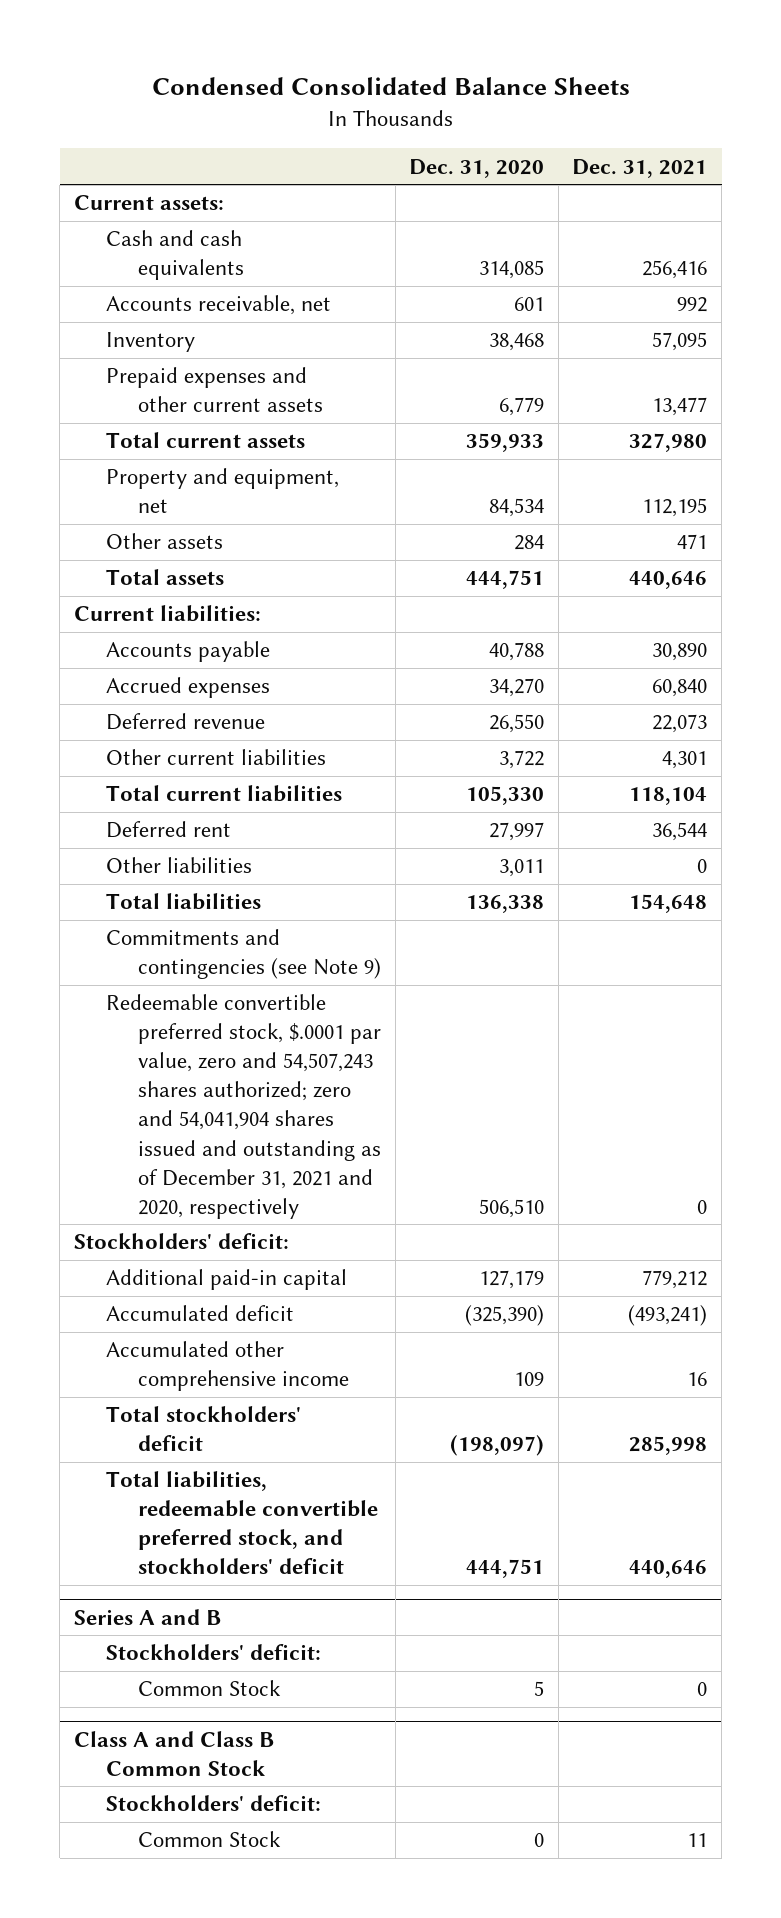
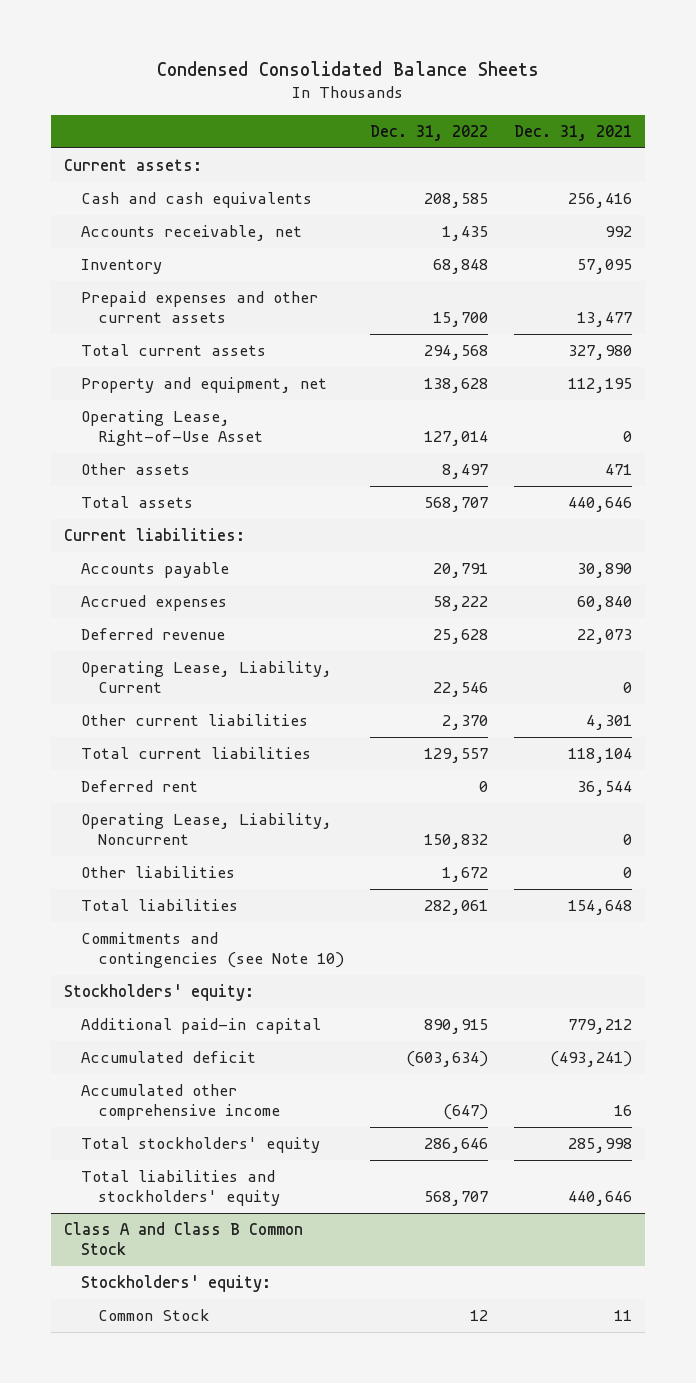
- | Dec. 31, 2020 | Dec. 31, 2021
+ | Dec. 31, 2022 | Dec. 31, 2021
+ Operating Lease, Right-of-Use Asset | 127,014 | 0
+ Operating Lease, Liability, Current | 22,546 | 0
+ Operating Lease, Liability, Noncurrent | 150,832 | 0
- Commitments and contingencies (see Note 9)
- Redeemable convertible preferred stock, $.0001 par value, zero and 54,507,243 shares authorized; zero and 54,041,904 shares issued and outstanding as of December 31, 2021 and 2020, respectively | 506,510 | 0
- Stockholders' deficit:
+ Commitments and contingencies (see Note 10)
+ Stockholders' equity:
- Total stockholders' deficit | (198,097) | 285,998
- Total liabilities, redeemable convertible preferred stock, and stockholders' deficit | 444,751 | 440,646
- Series A and B
- Stockholders' deficit:
- Common Stock | 5 | 0
+ Total stockholders' equity | 286,646 | 285,998
+ Total liabilities and stockholders' equity | 568,707 | 440,646
@ Class A and Class B Common Stock
- Stockholders' deficit:
+ Stockholders' equity:

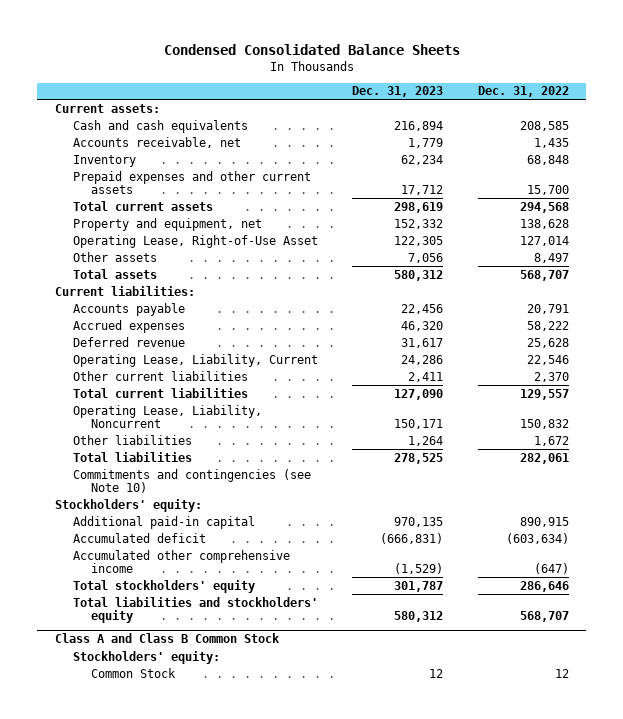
- | Dec. 31, 2022 | Dec. 31, 2021
+ | Dec. 31, 2023 | Dec. 31, 2022
- Deferred rent | 0 | 36,544

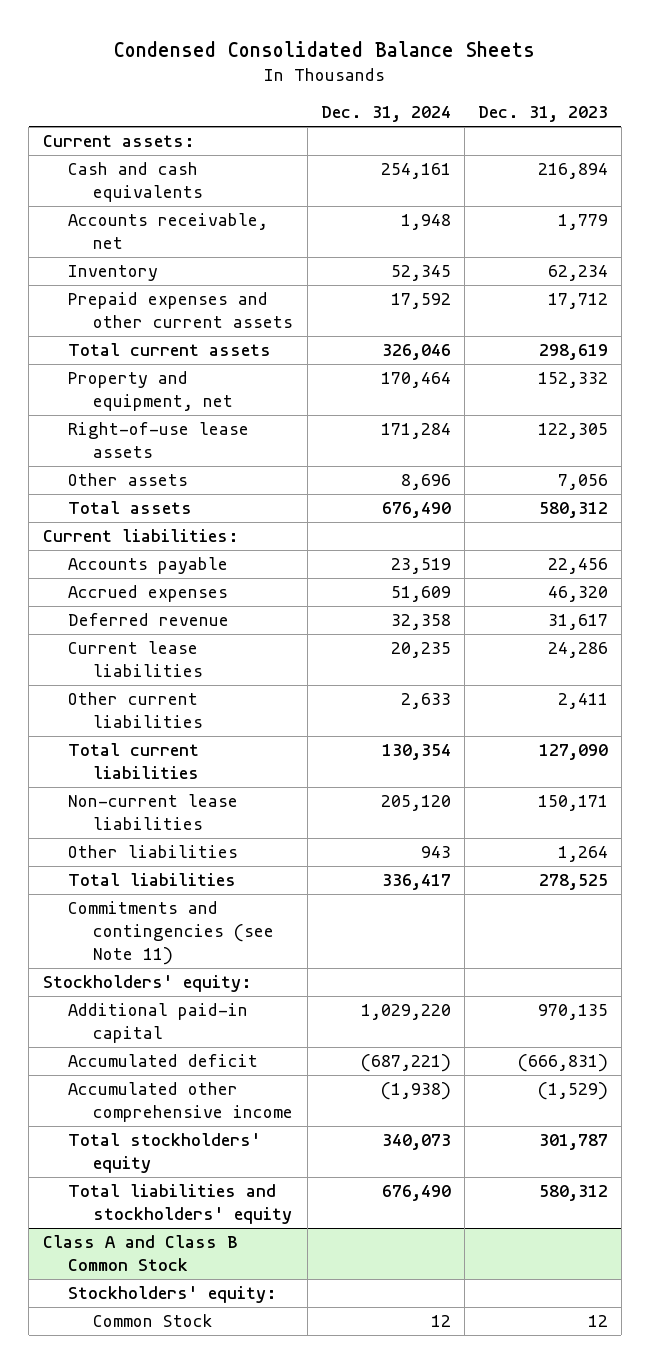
- | Dec. 31, 2023 | Dec. 31, 2022
+ | Dec. 31, 2024 | Dec. 31, 2023
- Operating Lease, Right-of-Use Asset | 122,305 | 127,014
+ Right-of-use lease assets | 171,284 | 122,305
- Operating Lease, Liability, Current | 24,286 | 22,546
+ Current lease liabilities | 20,235 | 24,286
- Operating Lease, Liability, Noncurrent | 150,171 | 150,832
+ Non-current lease liabilities | 205,120 | 150,171
- Commitments and contingencies (see Note 10)
+ Commitments and contingencies (see Note 11)

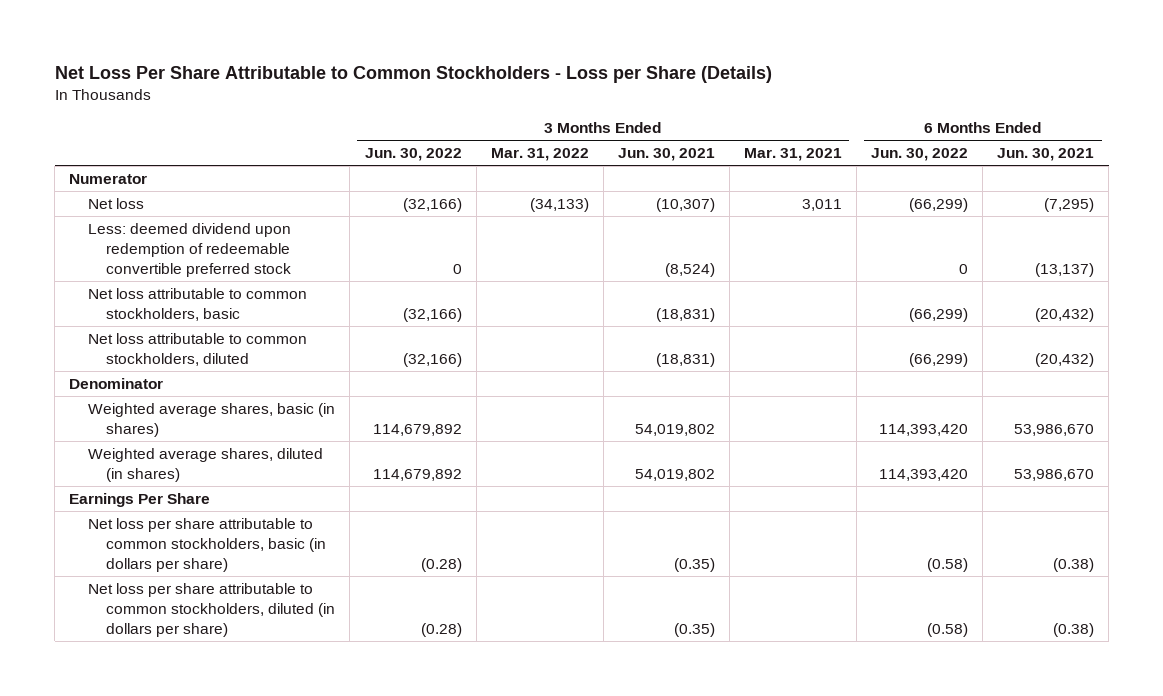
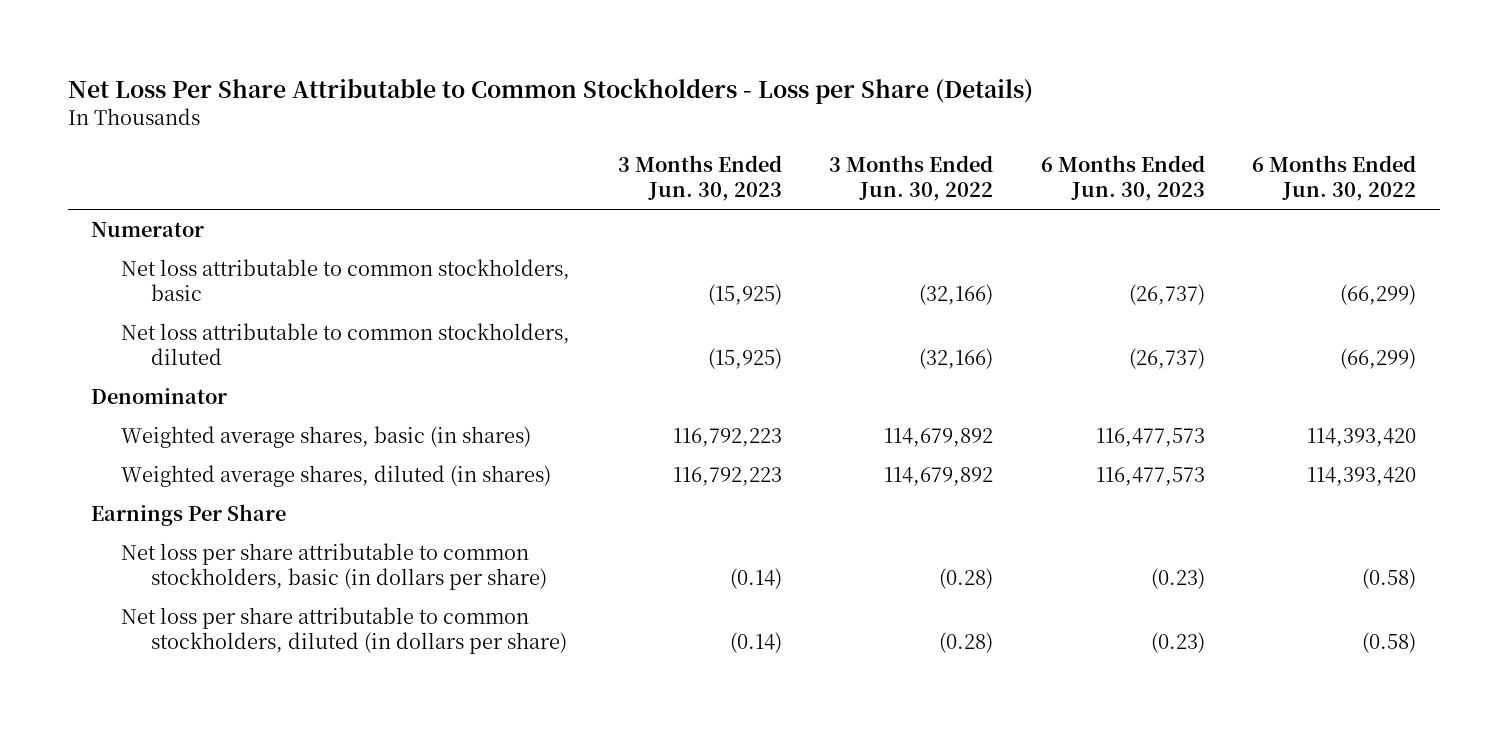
- | 3 Months Ended Jun. 30, 2022 | 3 Months Ended Mar. 31, 2022 | 3 Months Ended Jun. 30, 2021 | 3 Months Ended Mar. 31, 2021 | 6 Months Ended Jun. 30, 2022 | 6 Months Ended Jun. 30, 2021
+ | 3 Months Ended Jun. 30, 2023 | 3 Months Ended Jun. 30, 2022 | 6 Months Ended Jun. 30, 2023 | 6 Months Ended Jun. 30, 2022
- Net loss | (32,166) | (34,133) | (10,307) | 3,011 | (66,299) | (7,295)
- Less: deemed dividend upon redemption of redeemable convertible preferred stock | 0 | | (8,524) | | 0 | (13,137)

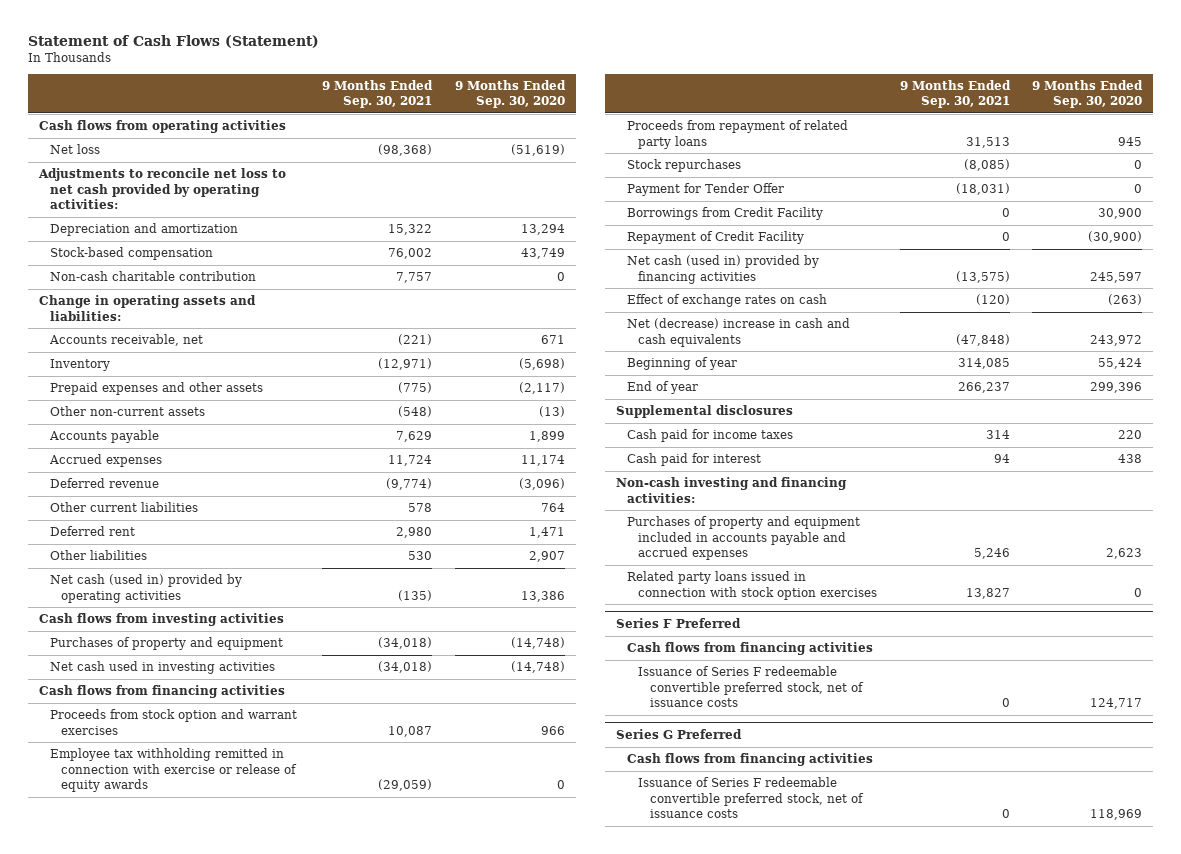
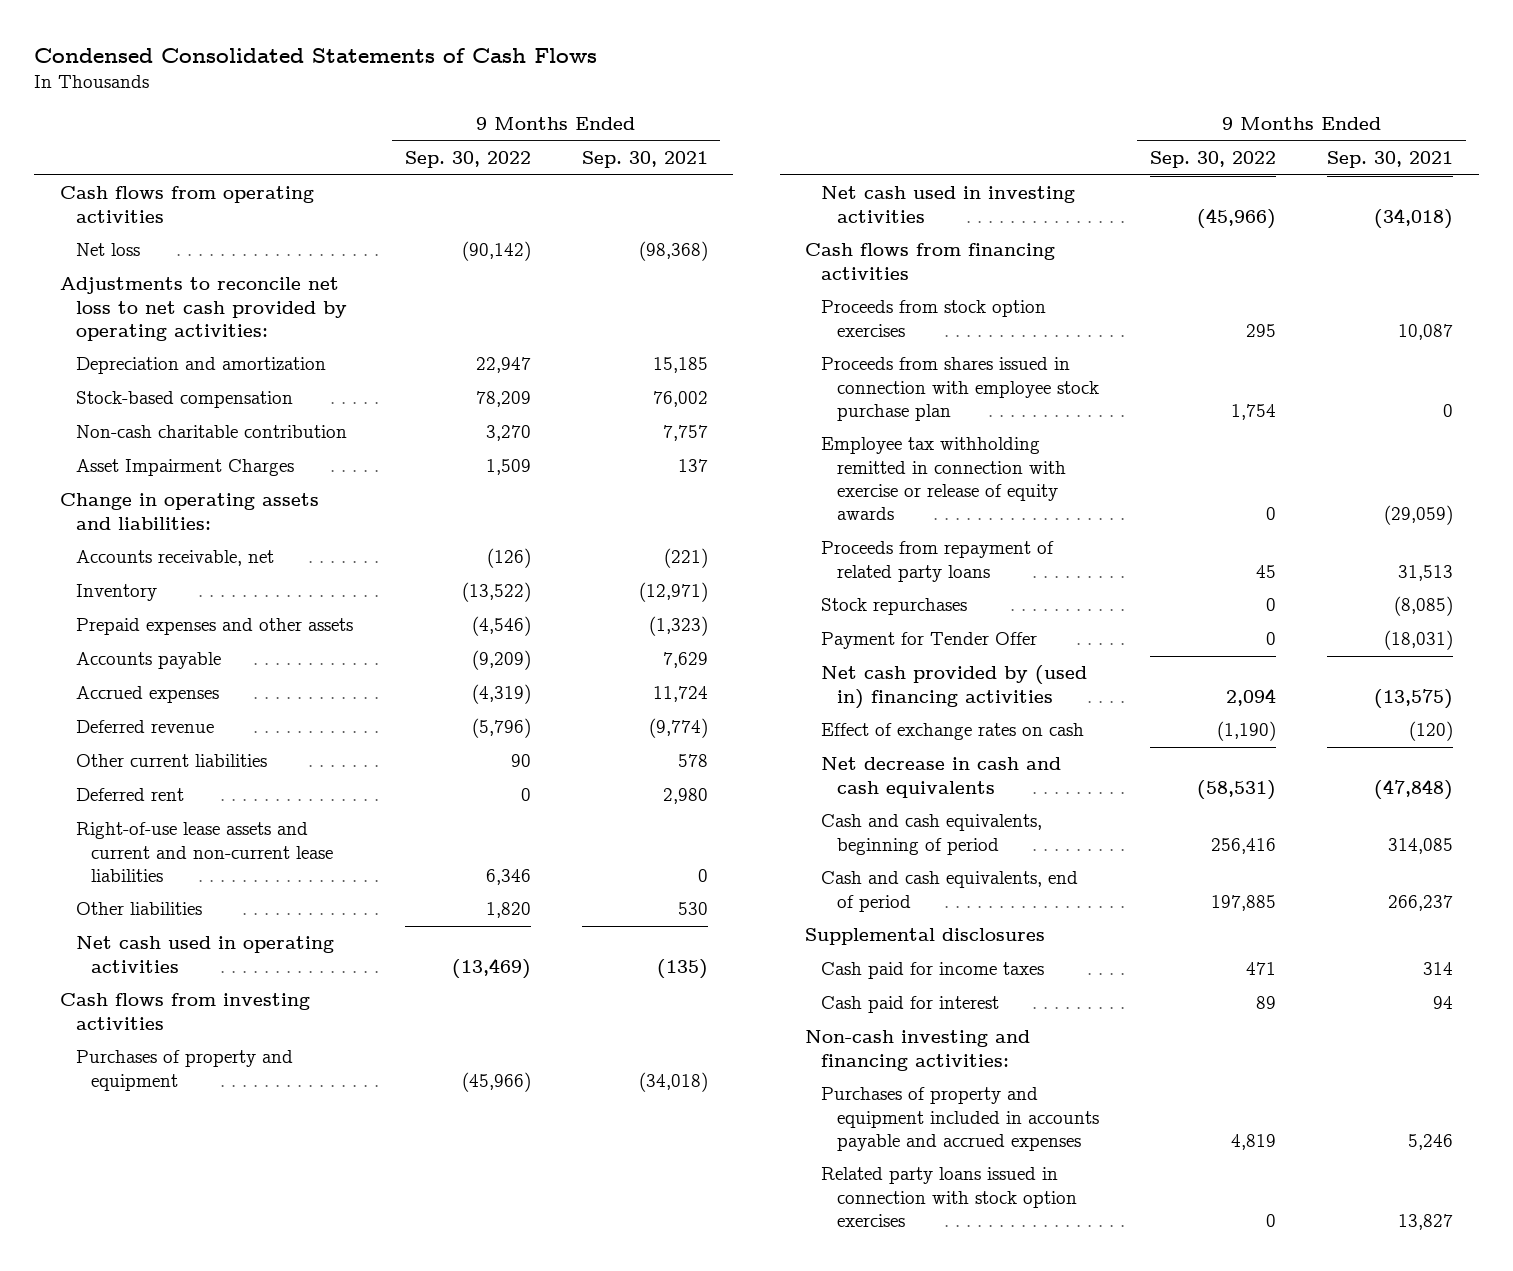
- Statement of Cash Flows (Statement)
+ Condensed Consolidated Statements of Cash Flows
- | 9 Months Ended Sep. 30, 2021 | 9 Months Ended Sep. 30, 2020
+ | 9 Months Ended Sep. 30, 2022 | 9 Months Ended Sep. 30, 2021
- Depreciation and amortization | 15,322 | 13,294
+ Depreciation and amortization | 22,947 | 15,185
+ Asset Impairment Charges | 1,509 | 137
- Prepaid expenses and other assets | (775) | (2,117)
- Other non-current assets | (548) | (13)
+ Prepaid expenses and other assets | (4,546) | (1,323)
+ Right-of-use lease assets and current and non-current lease liabilities | 6,346 | 0
- Net cash (used in) provided by operating activities | (135) | 13,386
+ Net cash used in operating activities | (13,469) | (135)
- Proceeds from stock option and warrant exercises | 10,087 | 966
+ Proceeds from stock option exercises | 295 | 10,087
+ Proceeds from shares issued in connection with employee stock purchase plan | 1,754 | 0
- Borrowings from Credit Facility | 0 | 30,900
- Repayment of Credit Facility | 0 | (30,900)
- Net cash (used in) provided by financing activities | (13,575) | 245,597
+ Net cash provided by (used in) financing activities | 2,094 | (13,575)
- Net (decrease) increase in cash and cash equivalents | (47,848) | 243,972
- Beginning of year | 314,085 | 55,424
- End of year | 266,237 | 299,396
+ Net decrease in cash and cash equivalents | (58,531) | (47,848)
+ Cash and cash equivalents, beginning of period | 256,416 | 314,085
+ Cash and cash equivalents, end of period | 197,885 | 266,237
- Series F Preferred
- Cash flows from financing activities
- Issuance of Series F redeemable convertible preferred stock, net of issuance costs | 0 | 124,717
- Series G Preferred
- Cash flows from financing activities
- Issuance of Series F redeemable convertible preferred stock, net of issuance costs | 0 | 118,969

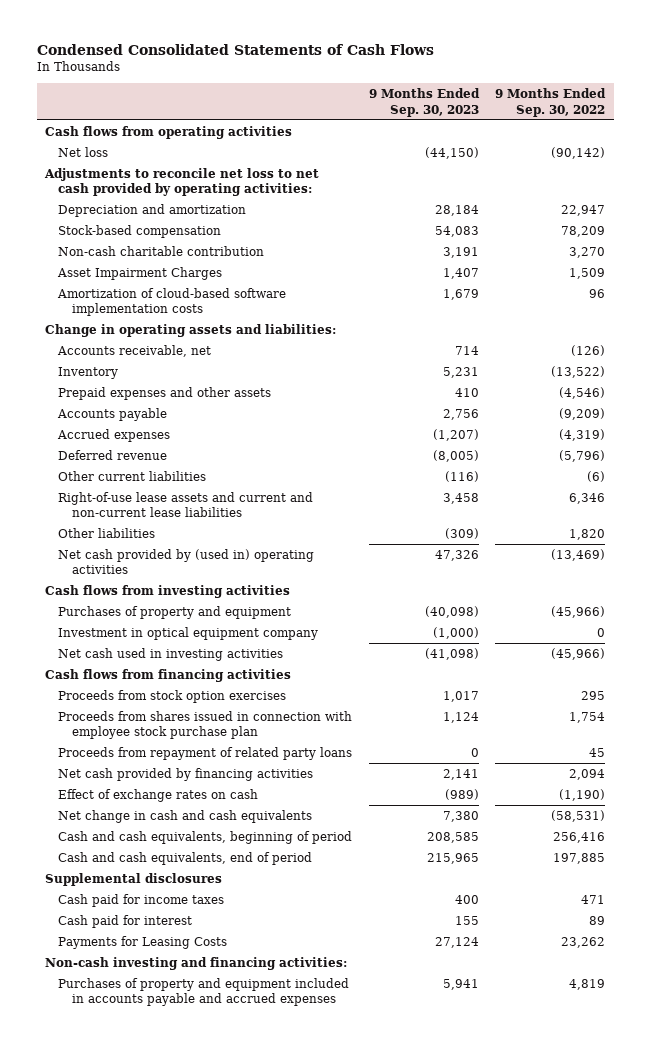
- | 9 Months Ended Sep. 30, 2022 | 9 Months Ended Sep. 30, 2021
+ | 9 Months Ended Sep. 30, 2023 | 9 Months Ended Sep. 30, 2022
+ Amortization of cloud-based software implementation costs | 1,679 | 96
- Other current liabilities | 90 | 578
- Deferred rent | 0 | 2,980
+ Other current liabilities | (116) | (6)
- Net cash used in operating activities | (13,469) | (135)
+ Net cash provided by (used in) operating activities | 47,326 | (13,469)
+ Investment in optical equipment company | (1,000) | 0
- Employee tax withholding remitted in connection with exercise or release of equity awards | 0 | (29,059)
- Stock repurchases | 0 | (8,085)
- Payment for Tender Offer | 0 | (18,031)
- Net cash provided by (used in) financing activities | 2,094 | (13,575)
+ Net cash provided by financing activities | 2,141 | 2,094
- Net decrease in cash and cash equivalents | (58,531) | (47,848)
+ Net change in cash and cash equivalents | 7,380 | (58,531)
+ Payments for Leasing Costs | 27,124 | 23,262
- Related party loans issued in connection with stock option exercises | 0 | 13,827

